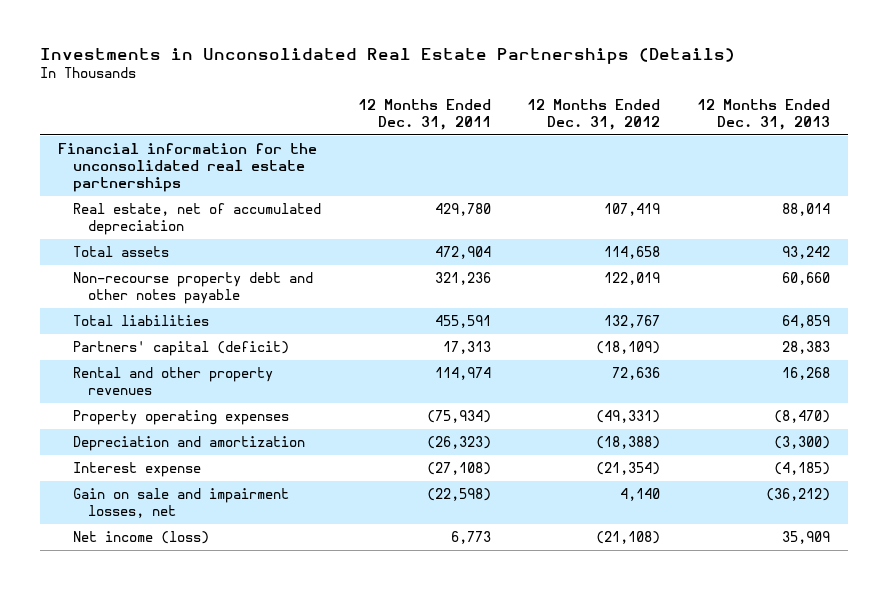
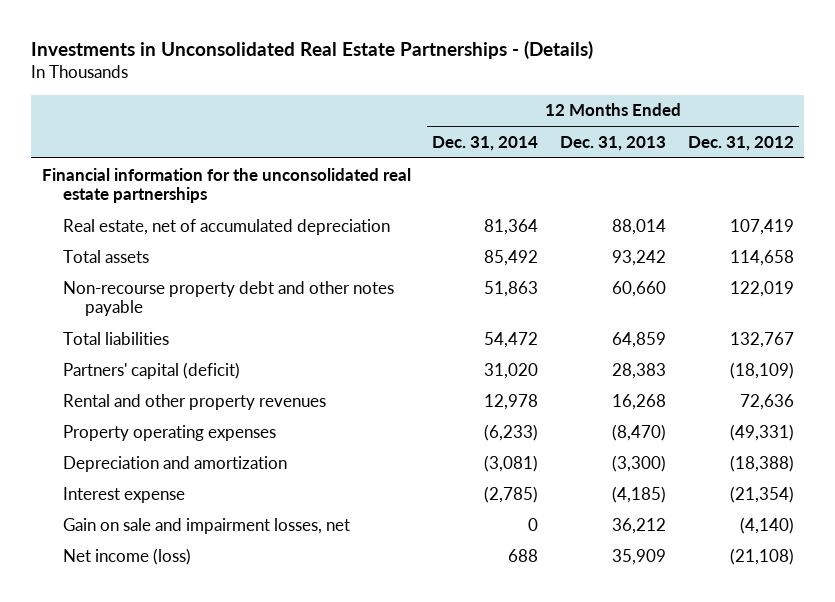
- Investments in Unconsolidated Real Estate Partnerships (Details)
+ Investments in Unconsolidated Real Estate Partnerships - (Details)
- | 12 Months Ended Dec. 31, 2011 | 12 Months Ended Dec. 31, 2012 | 12 Months Ended Dec. 31, 2013
+ | 12 Months Ended Dec. 31, 2014 | 12 Months Ended Dec. 31, 2013 | 12 Months Ended Dec. 31, 2012
- Gain on sale and impairment losses, net | (22,598) | 4,140 | (36,212)
+ Gain on sale and impairment losses, net | 0 | 36,212 | (4,140)

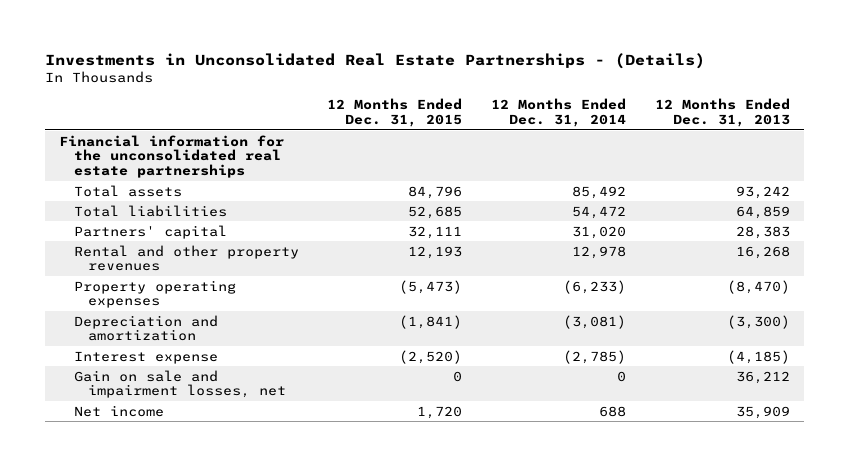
- | 12 Months Ended Dec. 31, 2014 | 12 Months Ended Dec. 31, 2013 | 12 Months Ended Dec. 31, 2012
+ | 12 Months Ended Dec. 31, 2015 | 12 Months Ended Dec. 31, 2014 | 12 Months Ended Dec. 31, 2013
- Real estate, net of accumulated depreciation | 81,364 | 88,014 | 107,419
- Non-recourse property debt and other notes payable | 51,863 | 60,660 | 122,019
- Partners' capital (deficit) | 31,020 | 28,383 | (18,109)
+ Partners' capital | 32,111 | 31,020 | 28,383
- Net income (loss) | 688 | 35,909 | (21,108)
+ Net income | 1,720 | 688 | 35,909

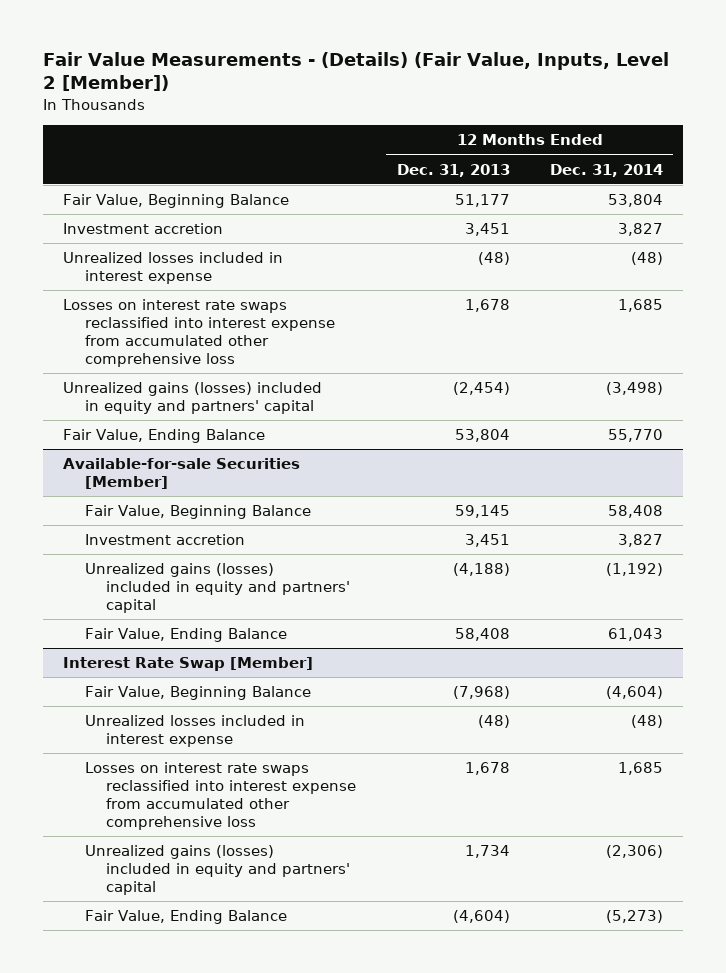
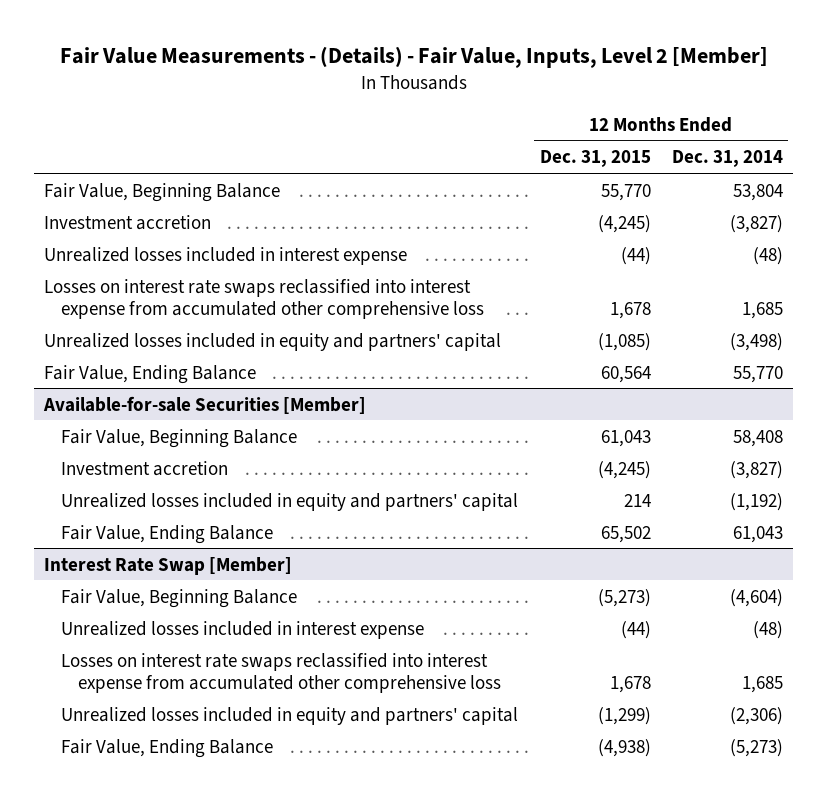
- Fair Value Measurements - (Details) (Fair Value, Inputs, Level 2 [Member])
+ Fair Value Measurements - (Details) - Fair Value, Inputs, Level 2 [Member]
- | 12 Months Ended Dec. 31, 2013 | 12 Months Ended Dec. 31, 2014
+ | 12 Months Ended Dec. 31, 2015 | 12 Months Ended Dec. 31, 2014
- Investment accretion | 3,451 | 3,827
+ Investment accretion | (4,245) | (3,827)
- Unrealized gains (losses) included in equity and partners' capital | (2,454) | (3,498)
+ Unrealized losses included in equity and partners' capital | (1,085) | (3,498)
@ Available-for-sale Securities [Member]
- Investment accretion | 3,451 | 3,827
- Unrealized gains (losses) included in equity and partners' capital | (4,188) | (1,192)
+ Investment accretion | (4,245) | (3,827)
+ Unrealized losses included in equity and partners' capital | 214 | (1,192)
@ Interest Rate Swap [Member]
- Unrealized gains (losses) included in equity and partners' capital | 1,734 | (2,306)
+ Unrealized losses included in equity and partners' capital | (1,299) | (2,306)

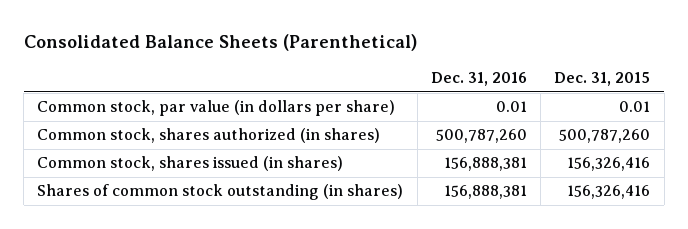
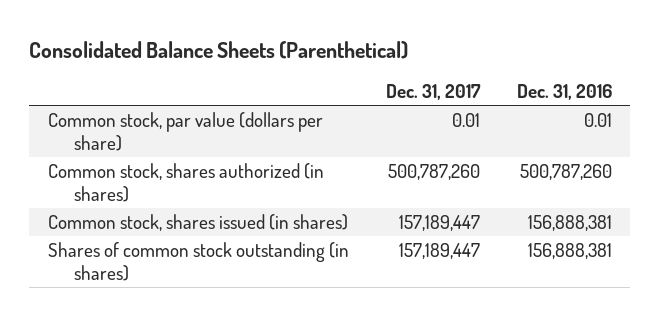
- | Dec. 31, 2016 | Dec. 31, 2015
+ | Dec. 31, 2017 | Dec. 31, 2016
- Common stock, par value (in dollars per share) | 0.01 | 0.01
+ Common stock, par value (dollars per share) | 0.01 | 0.01

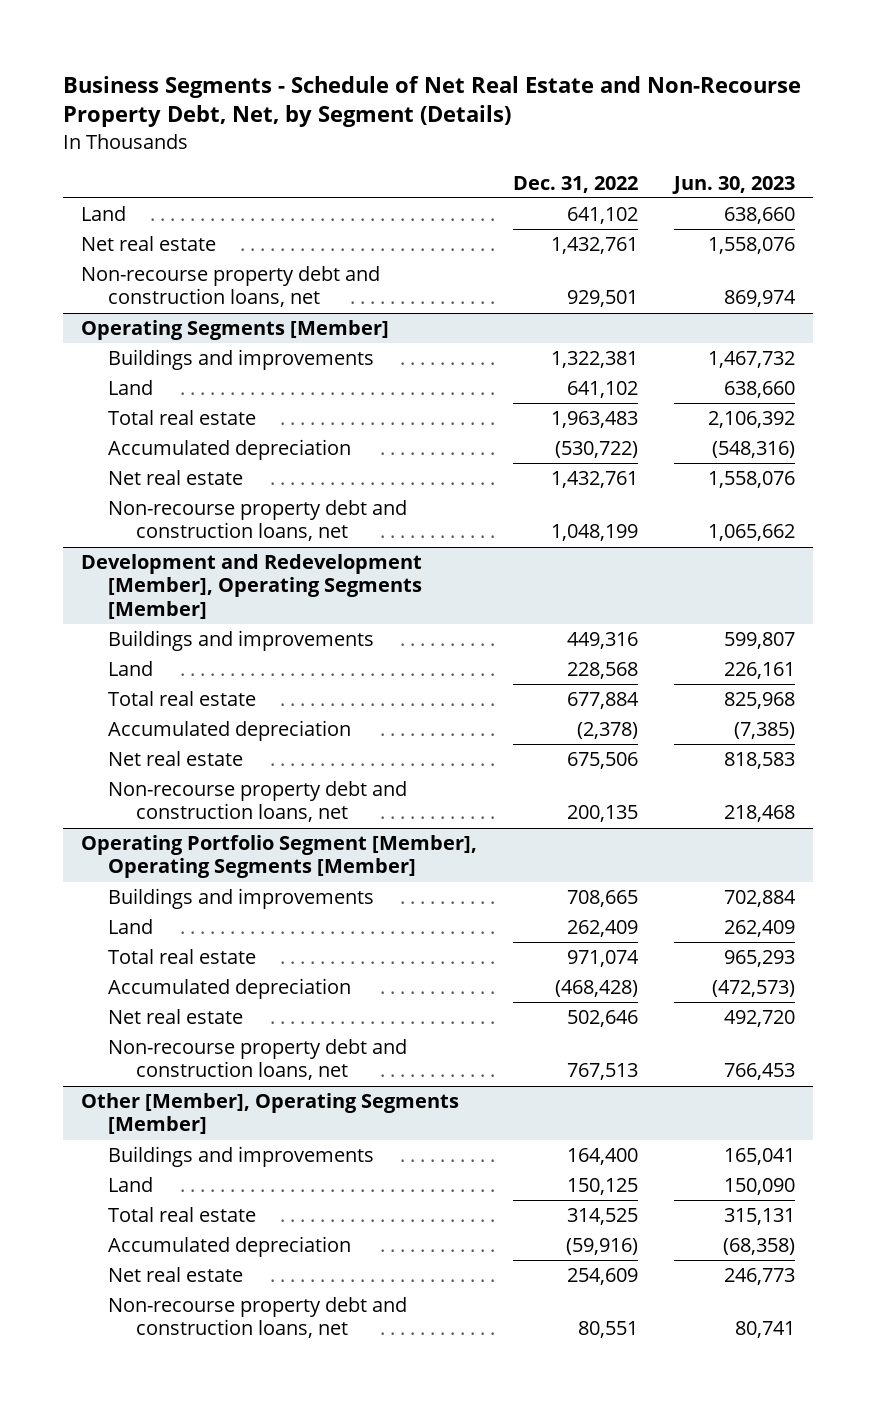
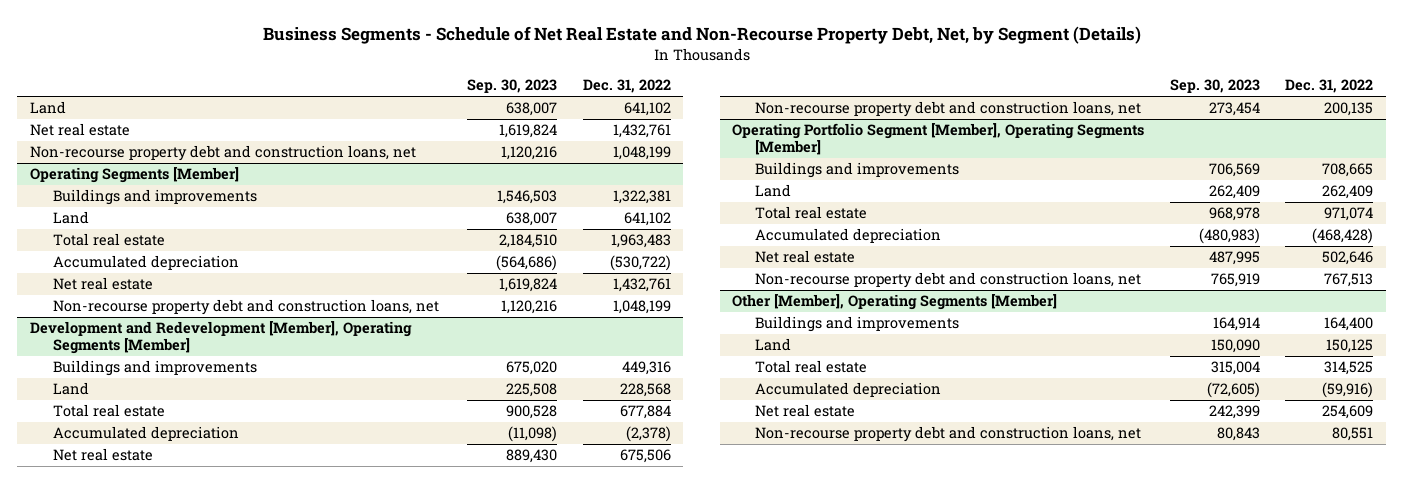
- | Dec. 31, 2022 | Jun. 30, 2023
+ | Sep. 30, 2023 | Dec. 31, 2022
- Non-recourse property debt and construction loans, net | 929,501 | 869,974
+ Non-recourse property debt and construction loans, net | 1,120,216 | 1,048,199

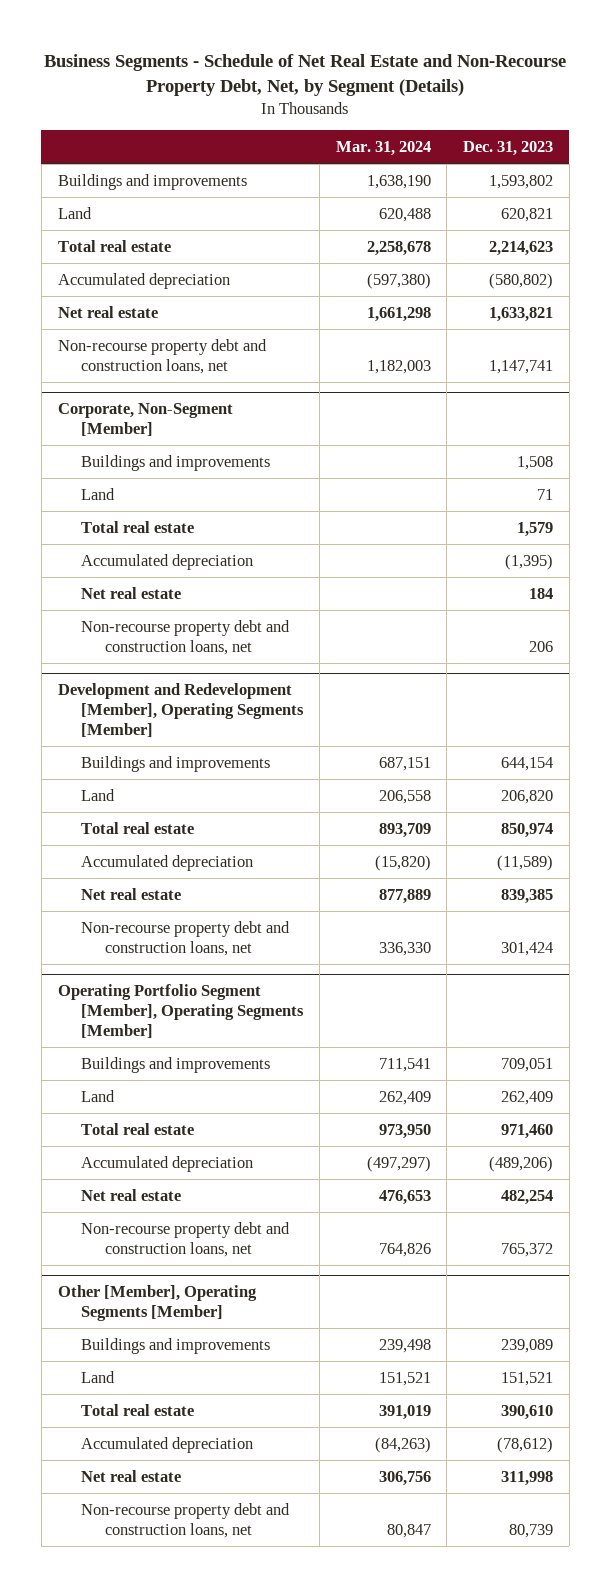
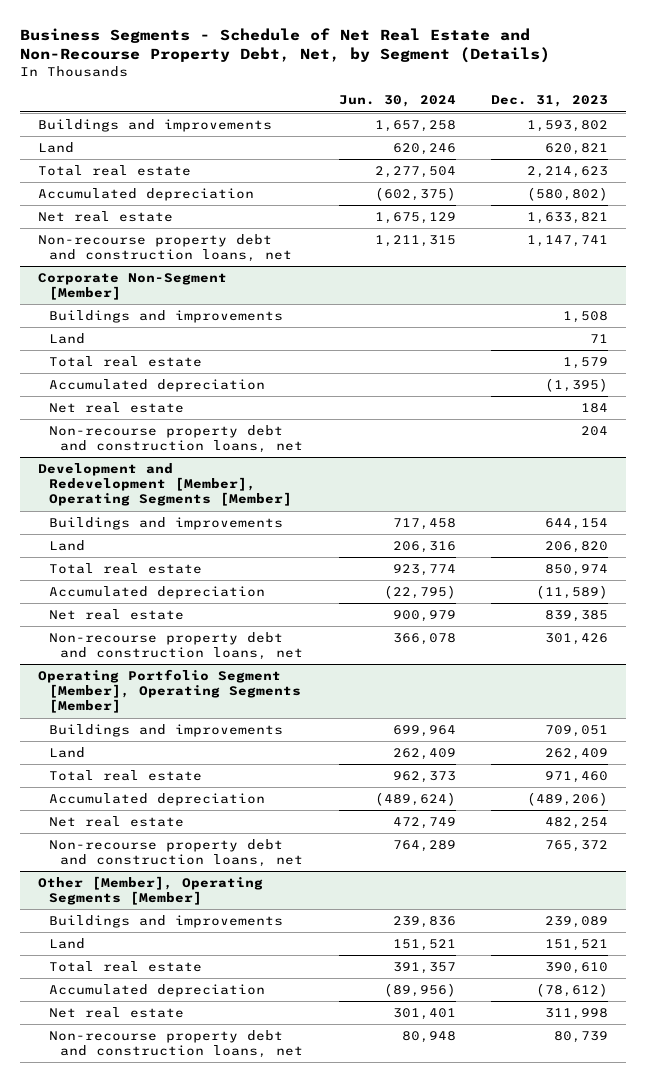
- | Mar. 31, 2024 | Dec. 31, 2023
+ | Jun. 30, 2024 | Dec. 31, 2023
- Corporate, Non-Segment [Member]
+ Corporate Non-Segment [Member]
- Non-recourse property debt and construction loans, net | | 206
+ Non-recourse property debt and construction loans, net | | 204
@ Development and Redevelopment [Member], Operating Segments [Member]
- Non-recourse property debt and construction loans, net | 336,330 | 301,424
+ Non-recourse property debt and construction loans, net | 366,078 | 301,426

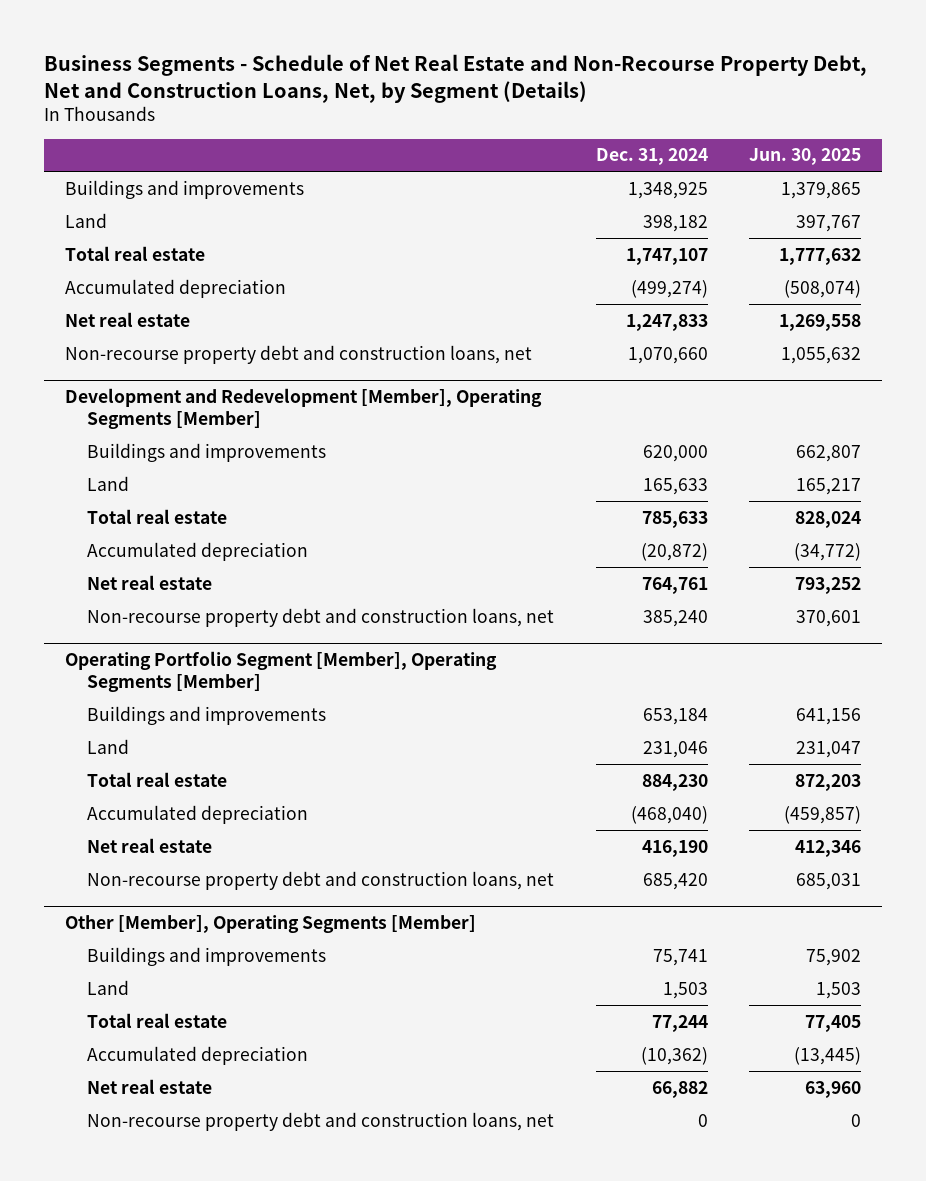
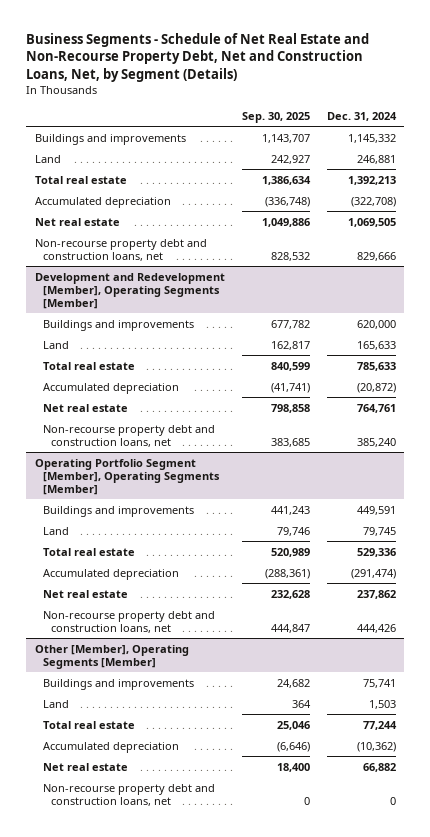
- | Dec. 31, 2024 | Jun. 30, 2025
+ | Sep. 30, 2025 | Dec. 31, 2024
- Buildings and improvements | 1,348,925 | 1,379,865
- Land | 398,182 | 397,767
- Total real estate | 1,747,107 | 1,777,632
- Accumulated depreciation | (499,274) | (508,074)
- Net real estate | 1,247,833 | 1,269,558
- Non-recourse property debt and construction loans, net | 1,070,660 | 1,055,632
+ Buildings and improvements | 1,143,707 | 1,145,332
+ Land | 242,927 | 246,881
+ Total real estate | 1,386,634 | 1,392,213
+ Accumulated depreciation | (336,748) | (322,708)
+ Net real estate | 1,049,886 | 1,069,505
+ Non-recourse property debt and construction loans, net | 828,532 | 829,666
@ Operating Portfolio Segment [Member], Operating Segments [Member]
- Buildings and improvements | 653,184 | 641,156
- Land | 231,046 | 231,047
- Total real estate | 884,230 | 872,203
- Accumulated depreciation | (468,040) | (459,857)
- Net real estate | 416,190 | 412,346
- Non-recourse property debt and construction loans, net | 685,420 | 685,031
+ Buildings and improvements | 441,243 | 449,591
+ Land | 79,746 | 79,745
+ Total real estate | 520,989 | 529,336
+ Accumulated depreciation | (288,361) | (291,474)
+ Net real estate | 232,628 | 237,862
+ Non-recourse property debt and construction loans, net | 444,847 | 444,426

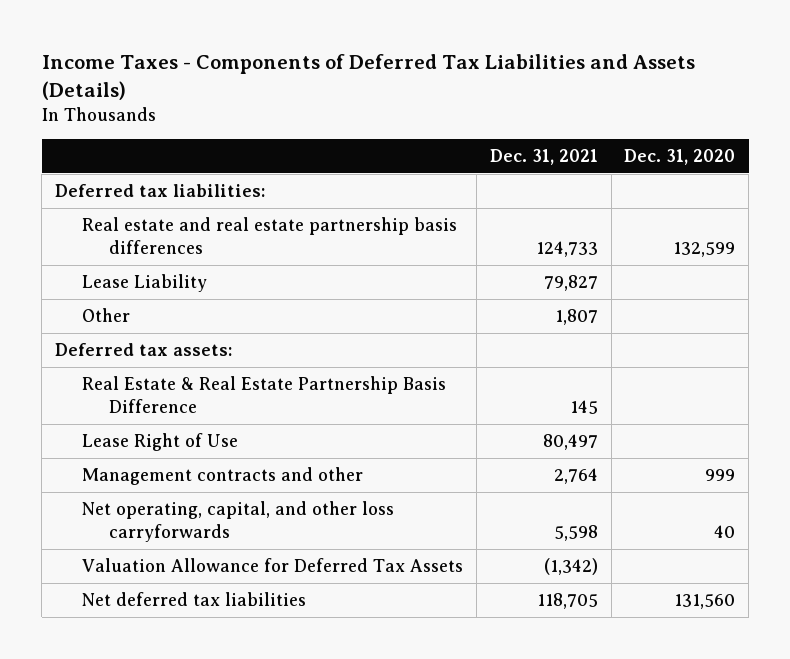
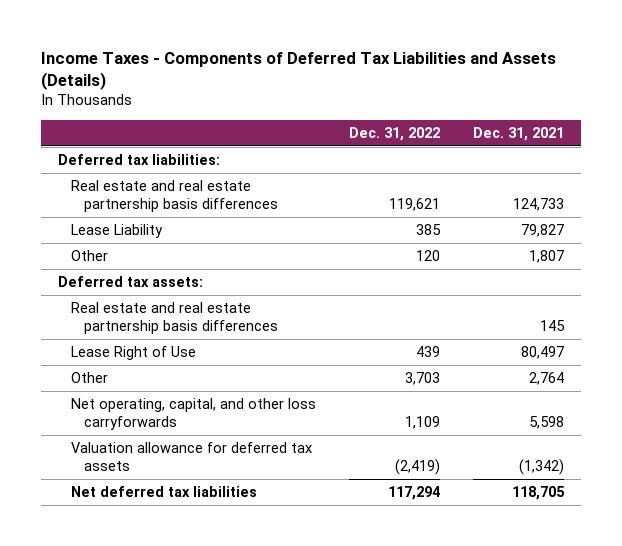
- | Dec. 31, 2021 | Dec. 31, 2020
+ | Dec. 31, 2022 | Dec. 31, 2021
- Real Estate & Real Estate Partnership Basis Difference | 145 |
+ Real estate and real estate partnership basis differences | | 145
- Management contracts and other | 2,764 | 999
+ Other | 3,703 | 2,764
- Valuation Allowance for Deferred Tax Assets | (1,342) |
+ Valuation allowance for deferred tax assets | (2,419) | (1,342)

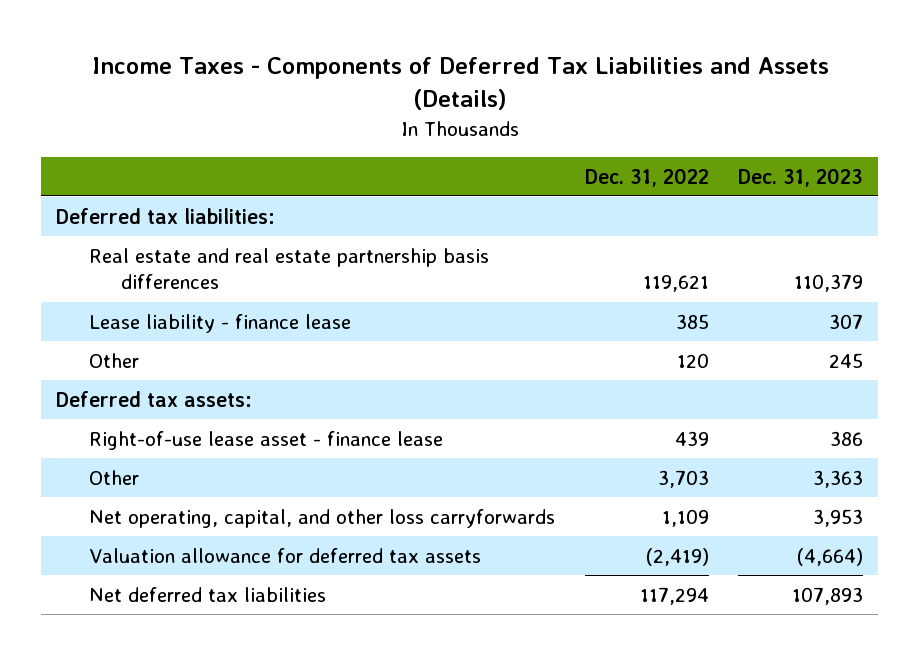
- | Dec. 31, 2022 | Dec. 31, 2021
+ | Dec. 31, 2022 | Dec. 31, 2023
- Lease Liability | 385 | 79,827
+ Lease liability - finance lease | 385 | 307
- Real estate and real estate partnership basis differences | | 145
- Lease Right of Use | 439 | 80,497
+ Right-of-use lease asset - finance lease | 439 | 386

